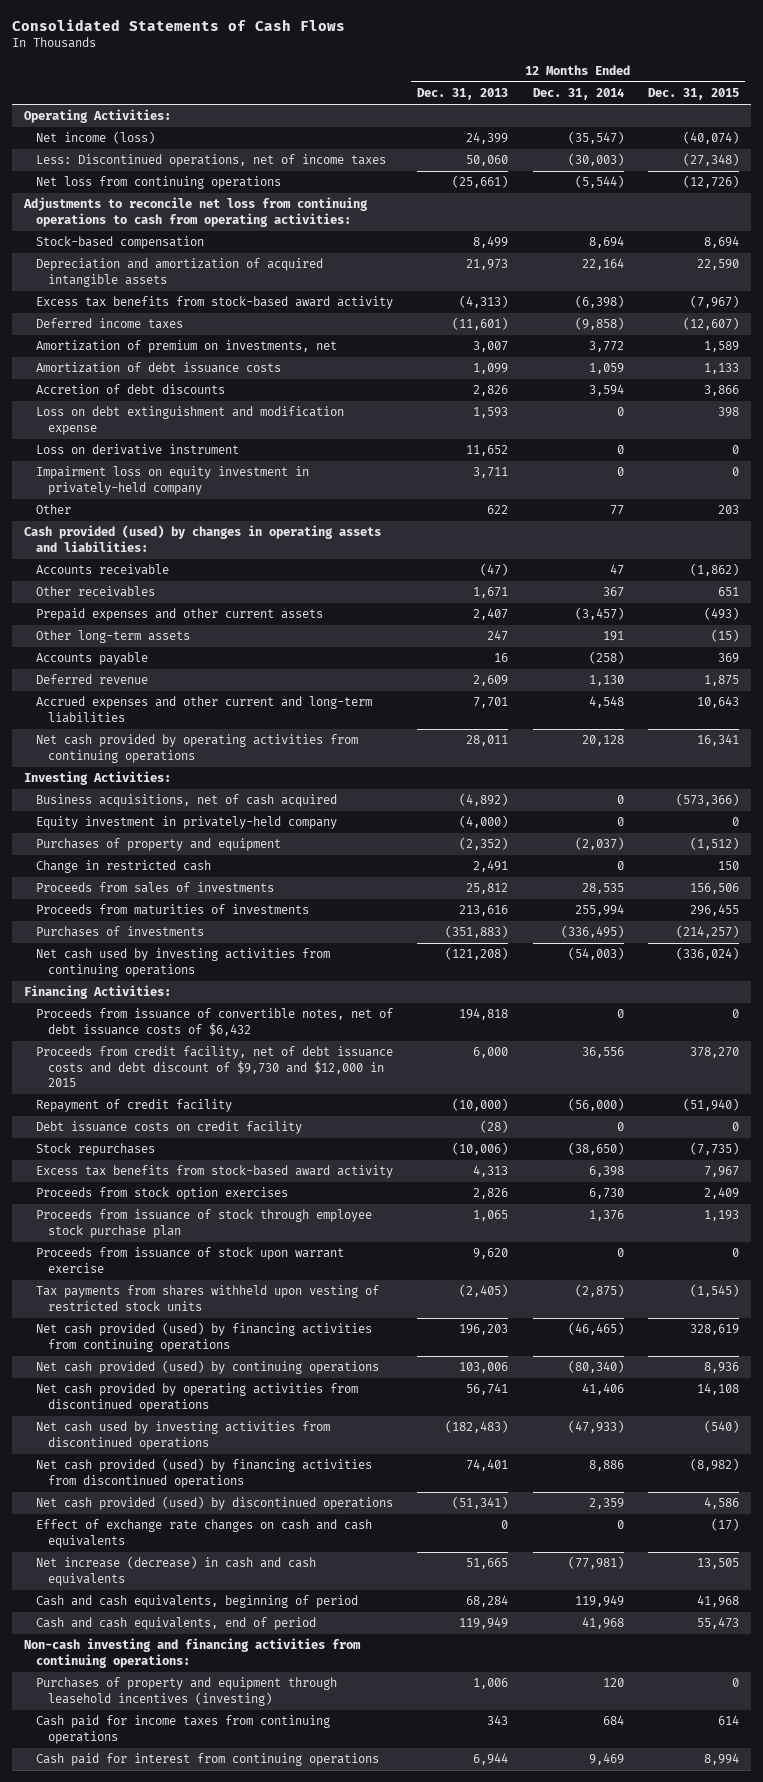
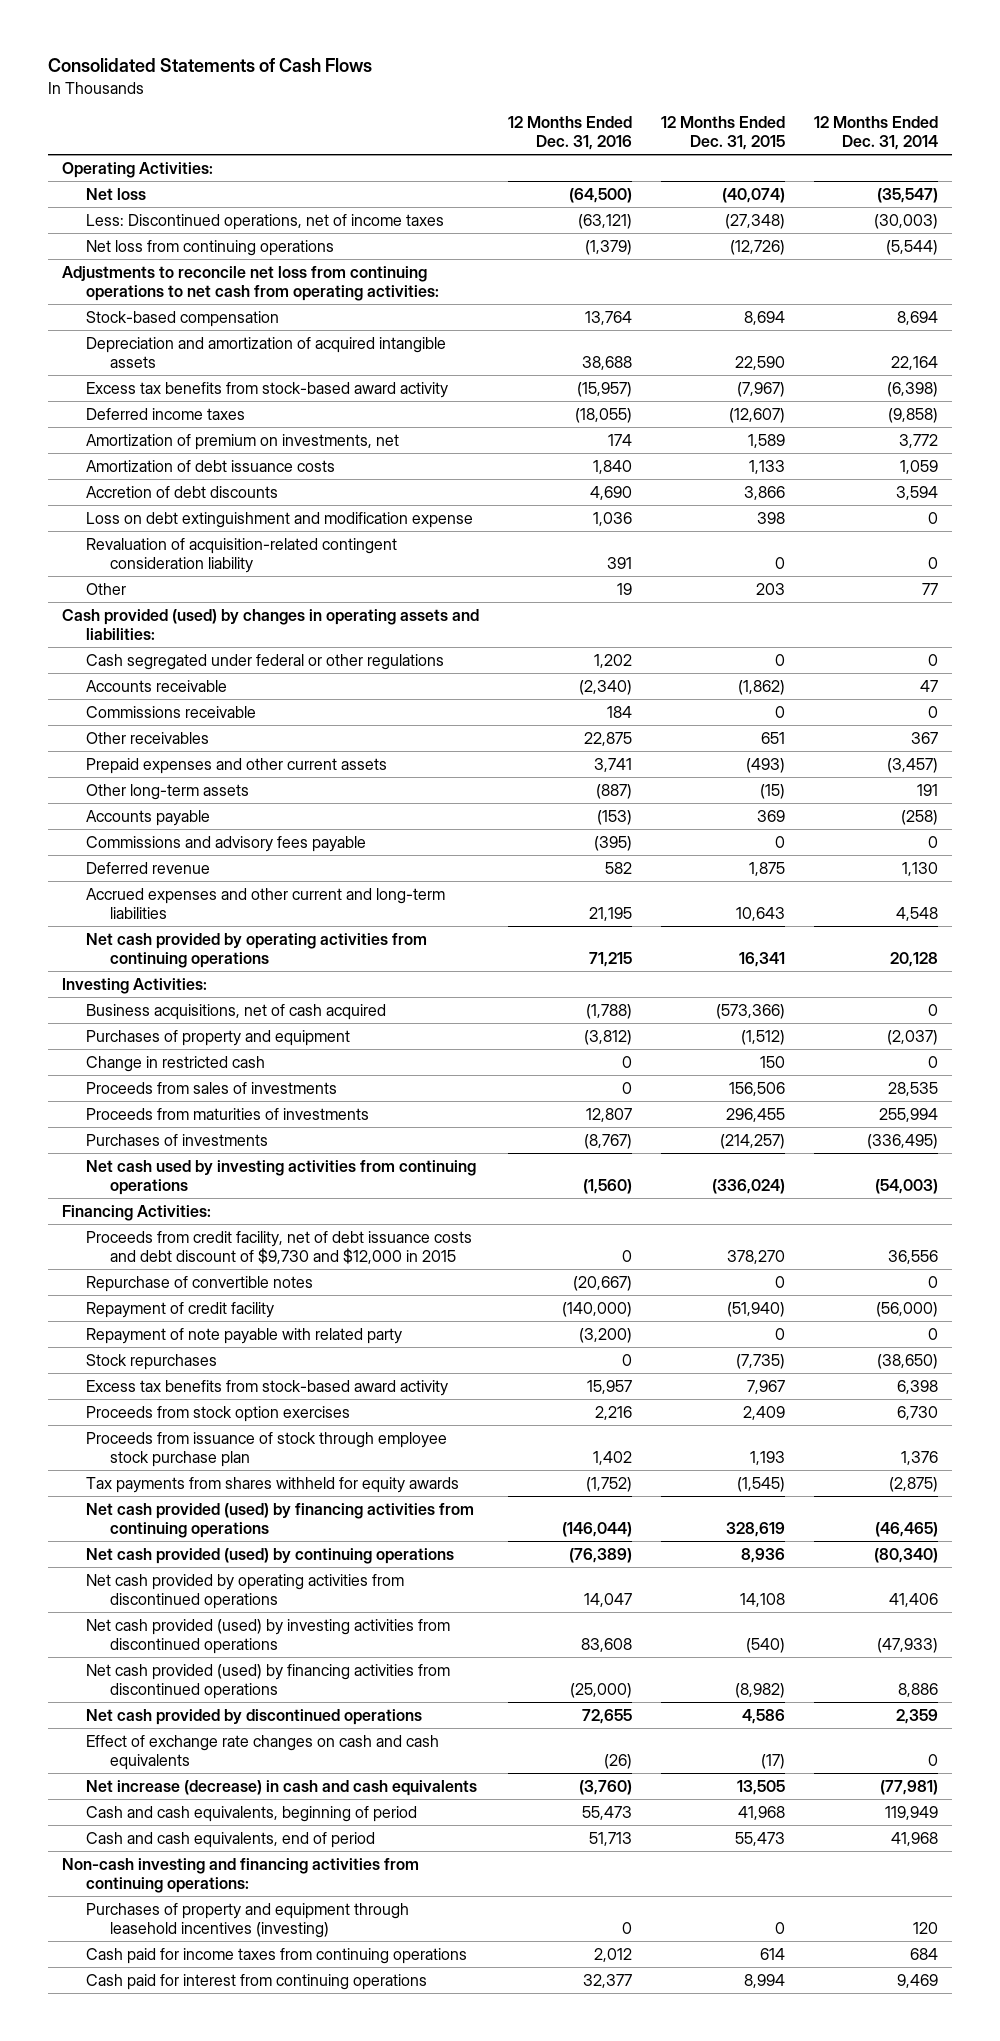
- | 12 Months Ended Dec. 31, 2013 | 12 Months Ended Dec. 31, 2014 | 12 Months Ended Dec. 31, 2015
+ | 12 Months Ended Dec. 31, 2016 | 12 Months Ended Dec. 31, 2015 | 12 Months Ended Dec. 31, 2014
- Net income (loss) | 24,399 | (35,547) | (40,074)
+ Net loss | (64,500) | (40,074) | (35,547)
- Adjustments to reconcile net loss from continuing operations to cash from operating activities:
+ Adjustments to reconcile net loss from continuing operations to net cash from operating activities:
- Loss on derivative instrument | 11,652 | 0 | 0
- Impairment loss on equity investment in privately-held company | 3,711 | 0 | 0
+ Revaluation of acquisition-related contingent consideration liability | 391 | 0 | 0
+ Cash segregated under federal or other regulations | 1,202 | 0 | 0
+ Commissions receivable | 184 | 0 | 0
+ Commissions and advisory fees payable | (395) | 0 | 0
- Equity investment in privately-held company | (4,000) | 0 | 0
- Proceeds from issuance of convertible notes, net of debt issuance costs of $6,432 | 194,818 | 0 | 0
+ Repurchase of convertible notes | (20,667) | 0 | 0
- Debt issuance costs on credit facility | (28) | 0 | 0
+ Repayment of note payable with related party | (3,200) | 0 | 0
- Proceeds from issuance of stock upon warrant exercise | 9,620 | 0 | 0
- Tax payments from shares withheld upon vesting of restricted stock units | (2,405) | (2,875) | (1,545)
+ Tax payments from shares withheld for equity awards | (1,752) | (1,545) | (2,875)
- Net cash used by investing activities from discontinued operations | (182,483) | (47,933) | (540)
+ Net cash provided (used) by investing activities from discontinued operations | 83,608 | (540) | (47,933)
- Net cash provided (used) by discontinued operations | (51,341) | 2,359 | 4,586
+ Net cash provided by discontinued operations | 72,655 | 4,586 | 2,359

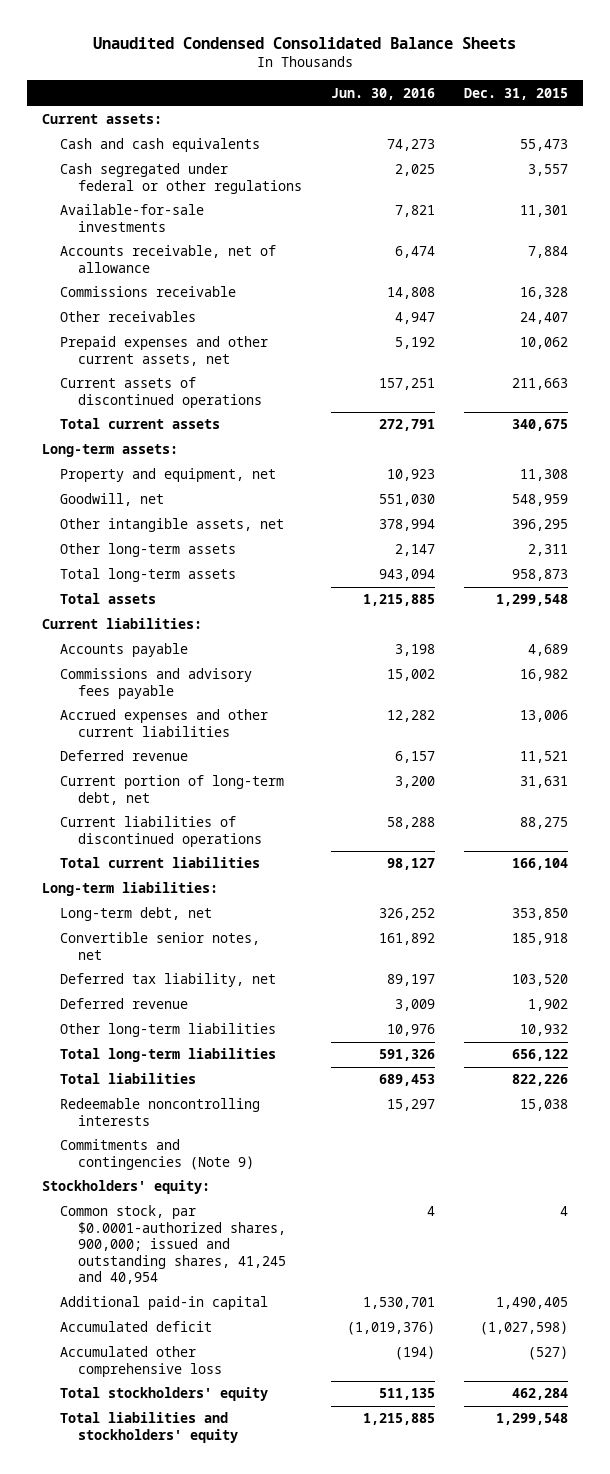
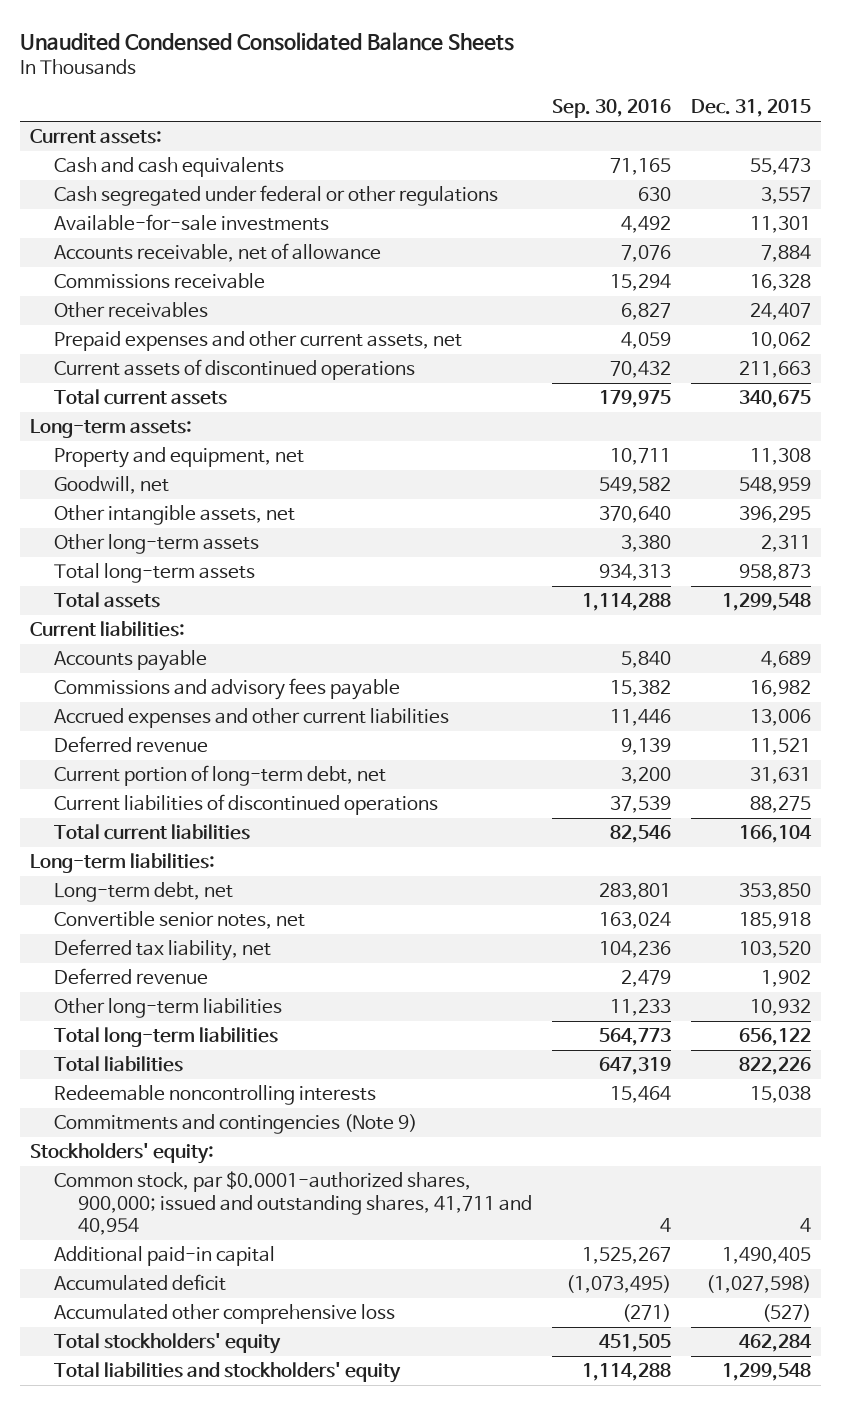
- | Jun. 30, 2016 | Dec. 31, 2015
+ | Sep. 30, 2016 | Dec. 31, 2015
- Common stock, par $0.0001-authorized shares, 900,000; issued and outstanding shares, 41,245 and 40,954 | 4 | 4
+ Common stock, par $0.0001-authorized shares, 900,000; issued and outstanding shares, 41,711 and 40,954 | 4 | 4

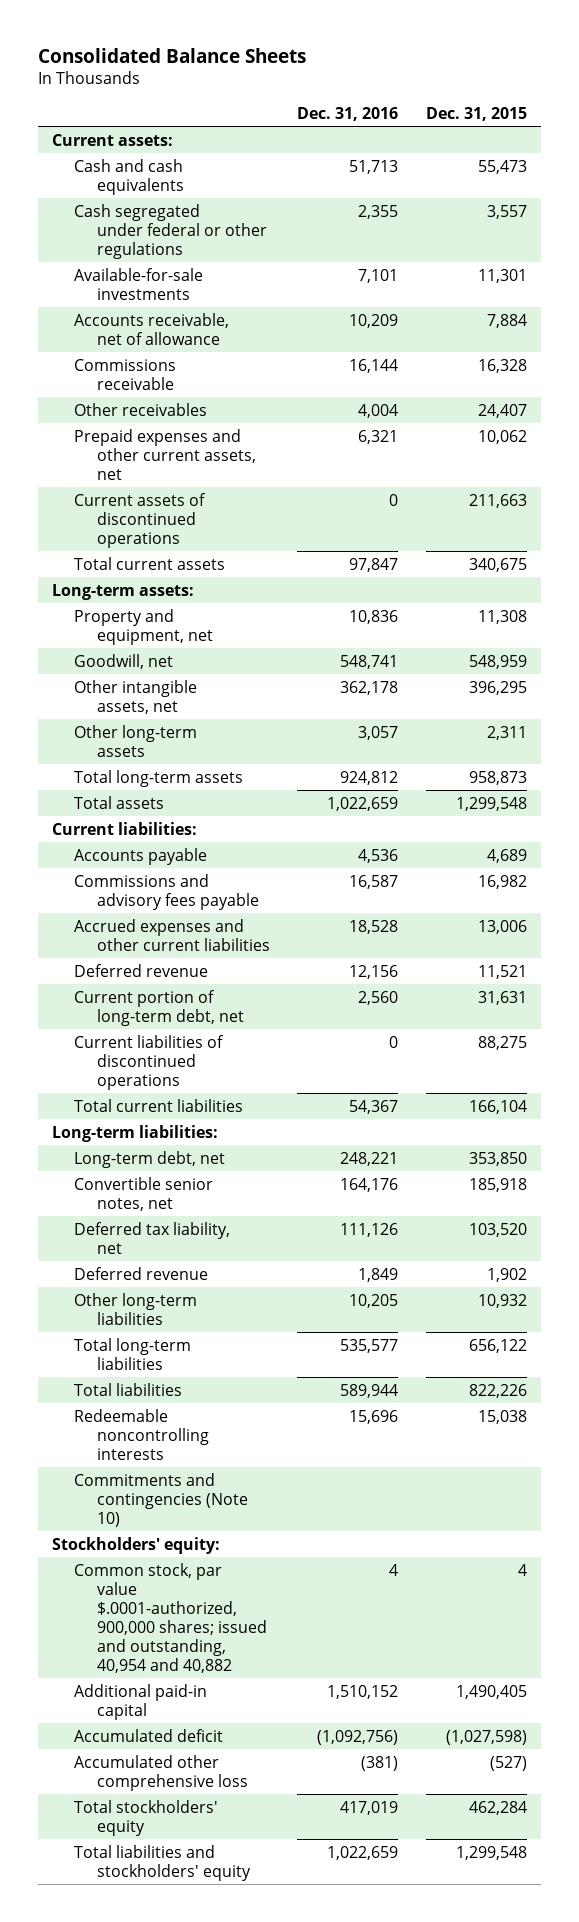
- Unaudited Condensed Consolidated Balance Sheets
+ Consolidated Balance Sheets
- | Sep. 30, 2016 | Dec. 31, 2015
+ | Dec. 31, 2016 | Dec. 31, 2015
- Commitments and contingencies (Note 9)
+ Commitments and contingencies (Note 10)
- Common stock, par $0.0001-authorized shares, 900,000; issued and outstanding shares, 41,711 and 40,954 | 4 | 4
+ Common stock, par value $.0001-authorized, 900,000 shares; issued and outstanding, 40,954 and 40,882 | 4 | 4

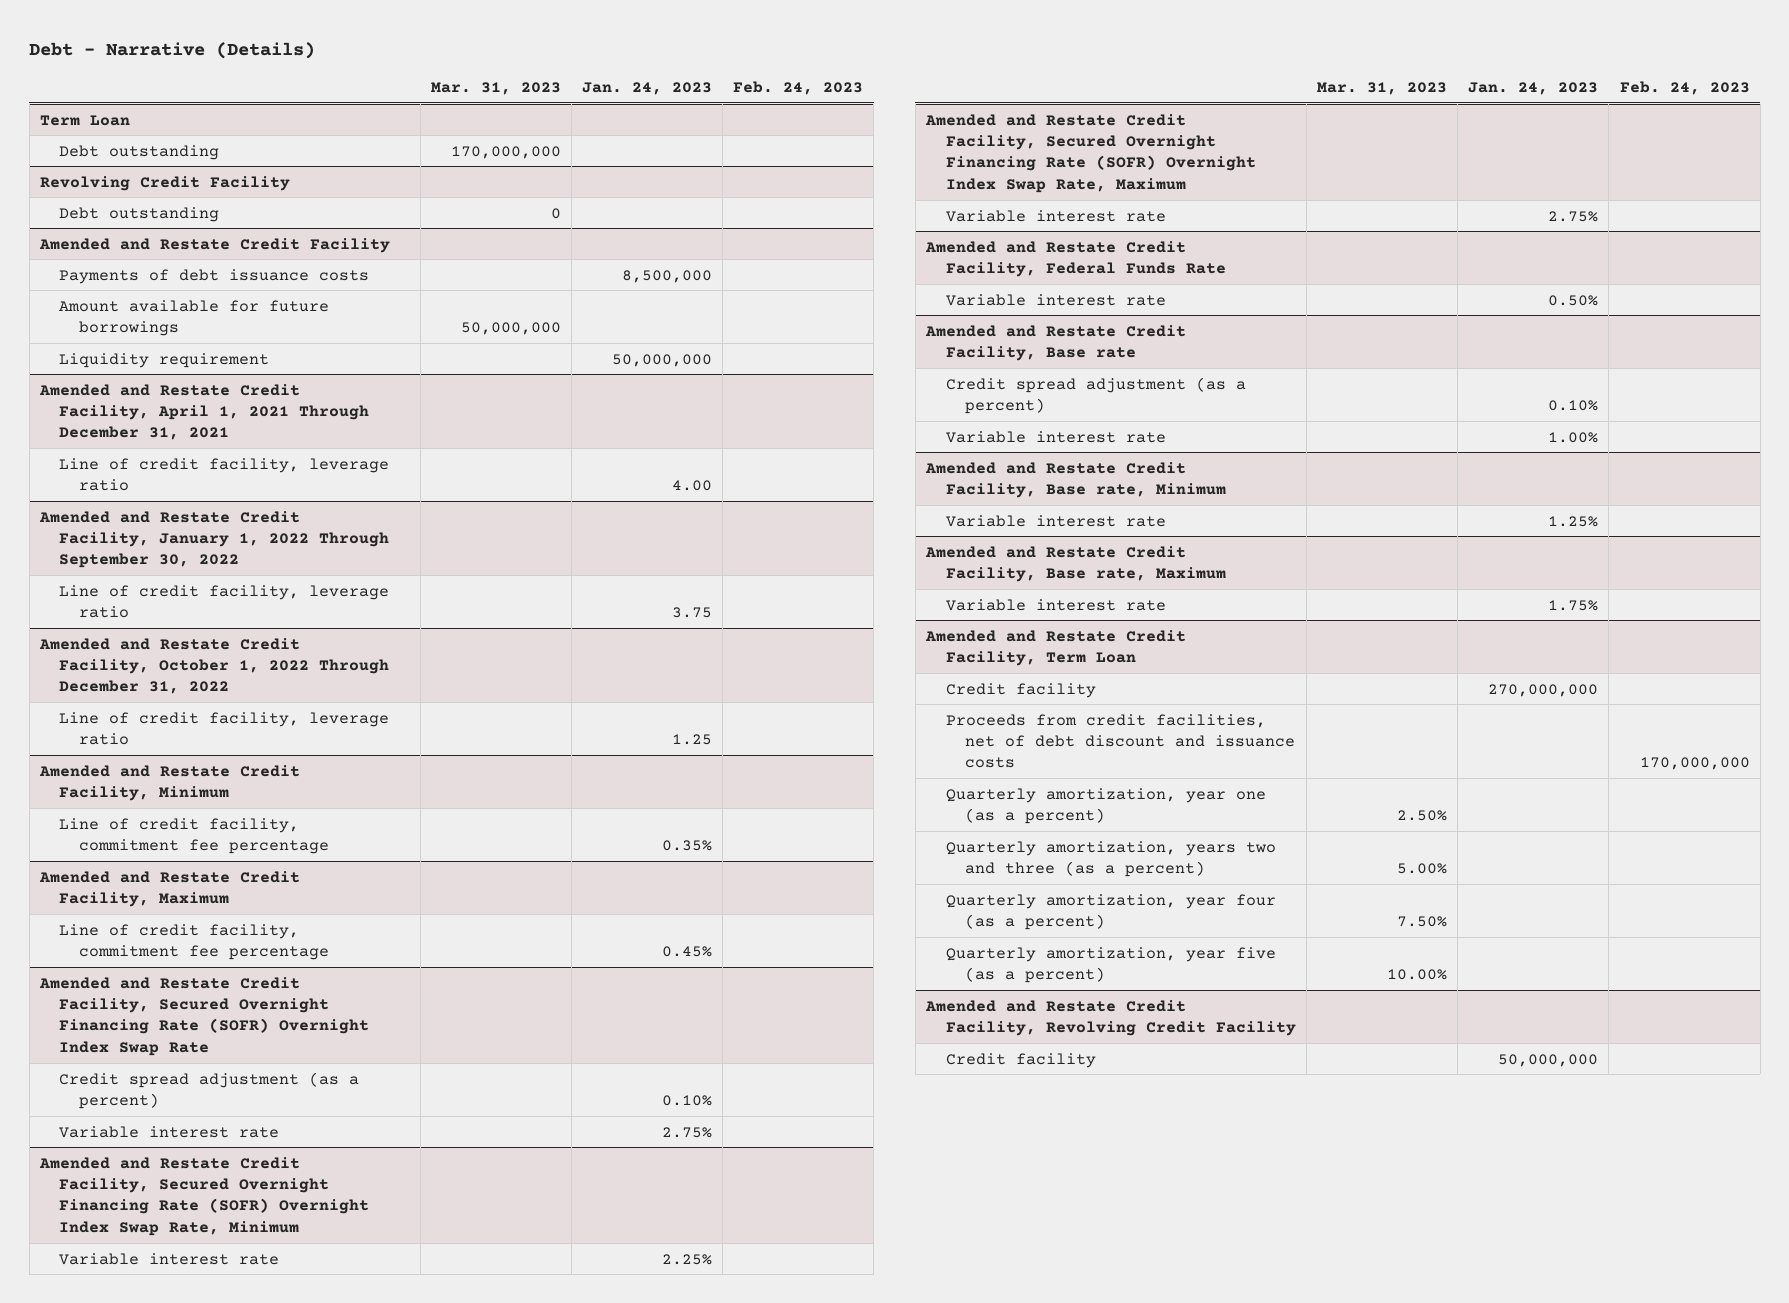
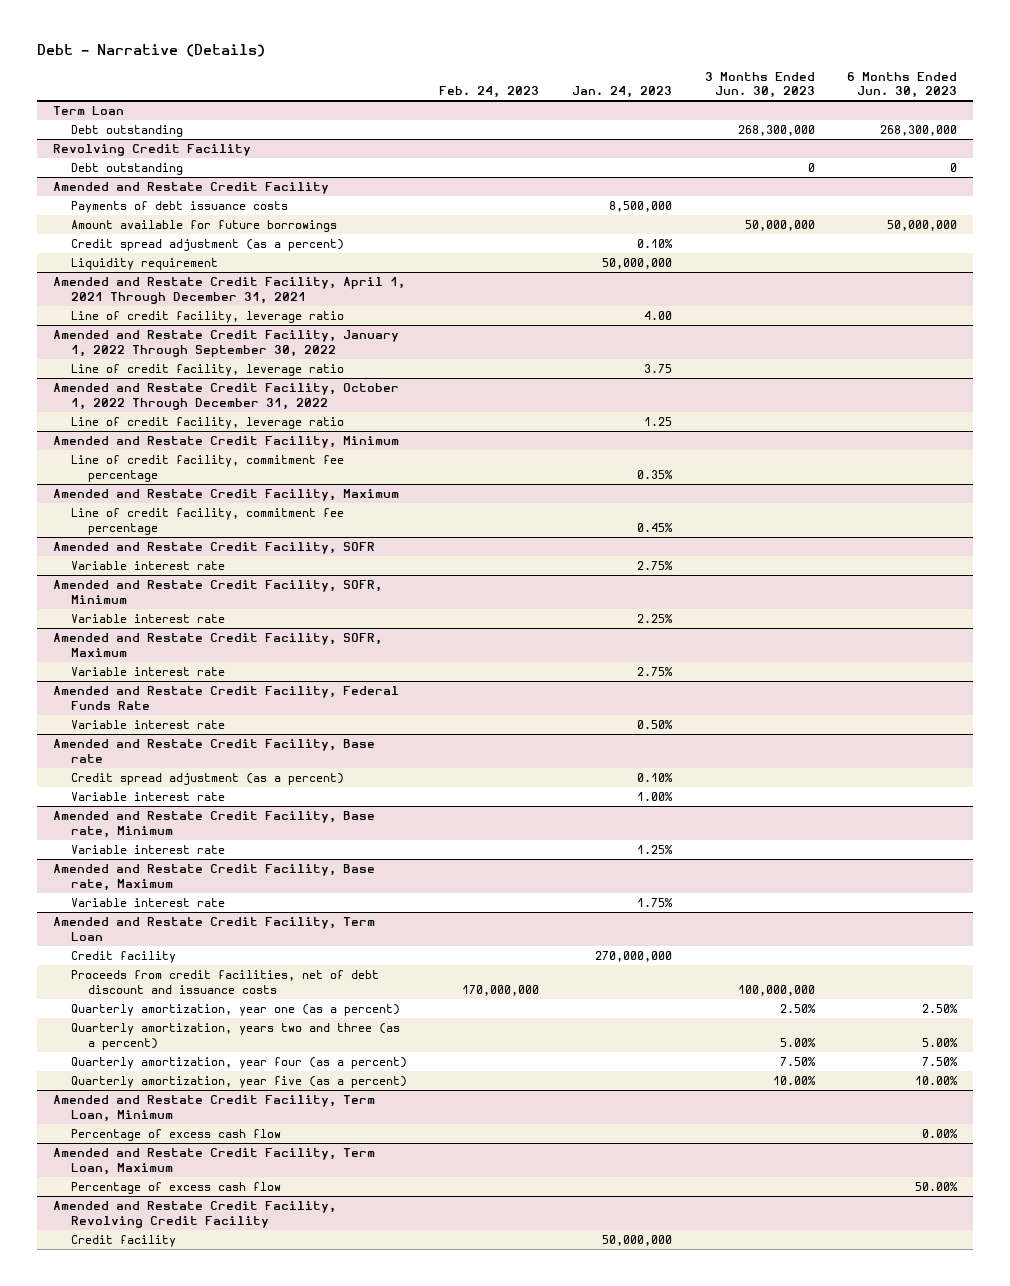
- | Mar. 31, 2023 | Jan. 24, 2023 | Feb. 24, 2023
+ | Feb. 24, 2023 | Jan. 24, 2023 | 3 Months Ended Jun. 30, 2023 | 6 Months Ended Jun. 30, 2023
@ Amended and Restate Credit Facility
+ Credit spread adjustment (as a percent) | | 0.10% | |
- Amended and Restate Credit Facility, Secured Overnight Financing Rate (SOFR) Overnight Index Swap Rate
- Credit spread adjustment (as a percent) | | 0.10% |
+ Amended and Restate Credit Facility, SOFR
- Amended and Restate Credit Facility, Secured Overnight Financing Rate (SOFR) Overnight Index Swap Rate, Minimum
+ Amended and Restate Credit Facility, SOFR, Minimum
- Amended and Restate Credit Facility, Secured Overnight Financing Rate (SOFR) Overnight Index Swap Rate, Maximum
+ Amended and Restate Credit Facility, SOFR, Maximum
+ Amended and Restate Credit Facility, Term Loan, Minimum
+ Percentage of excess cash flow | | | | 0.00%
+ Amended and Restate Credit Facility, Term Loan, Maximum
+ Percentage of excess cash flow | | | | 50.00%

